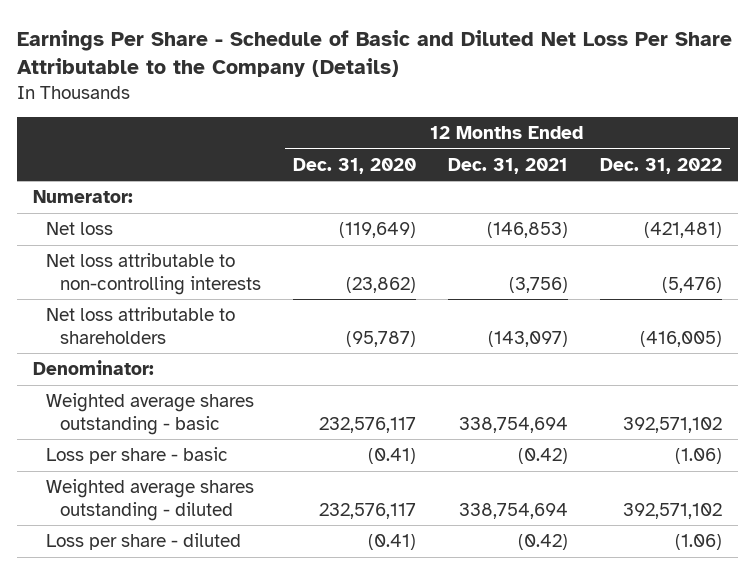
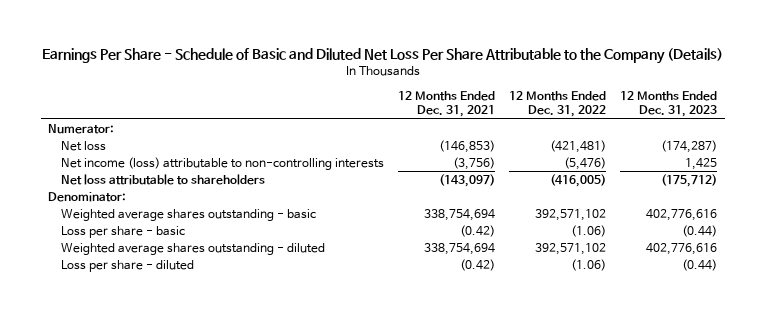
- | 12 Months Ended Dec. 31, 2020 | 12 Months Ended Dec. 31, 2021 | 12 Months Ended Dec. 31, 2022
+ | 12 Months Ended Dec. 31, 2021 | 12 Months Ended Dec. 31, 2022 | 12 Months Ended Dec. 31, 2023
- Net loss attributable to non-controlling interests | (23,862) | (3,756) | (5,476)
+ Net income (loss) attributable to non-controlling interests | (3,756) | (5,476) | 1,425

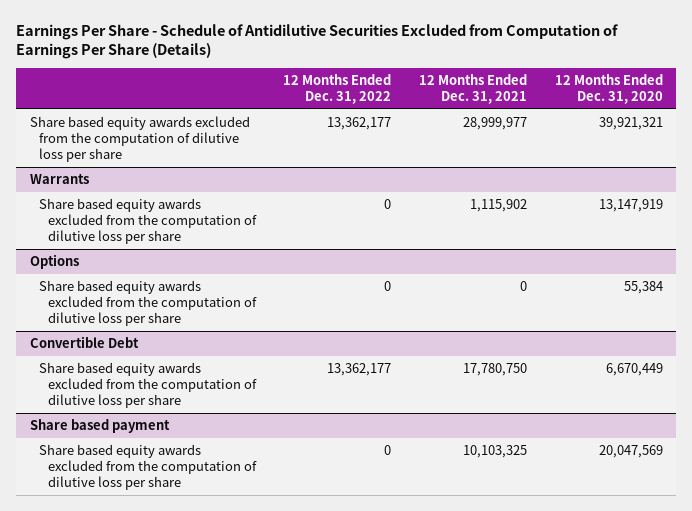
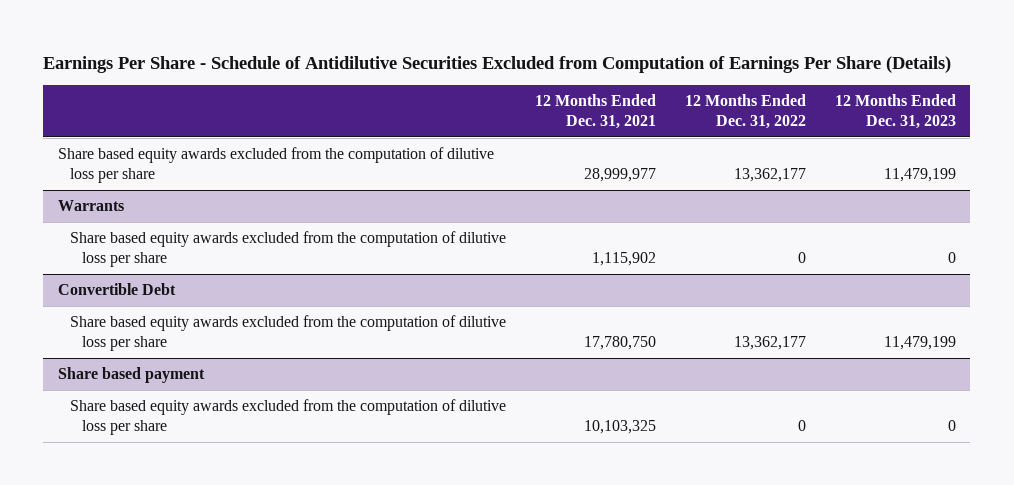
- | 12 Months Ended Dec. 31, 2022 | 12 Months Ended Dec. 31, 2021 | 12 Months Ended Dec. 31, 2020
+ | 12 Months Ended Dec. 31, 2021 | 12 Months Ended Dec. 31, 2022 | 12 Months Ended Dec. 31, 2023
- Options
- Share based equity awards excluded from the computation of dilutive loss per share | 0 | 0 | 55,384

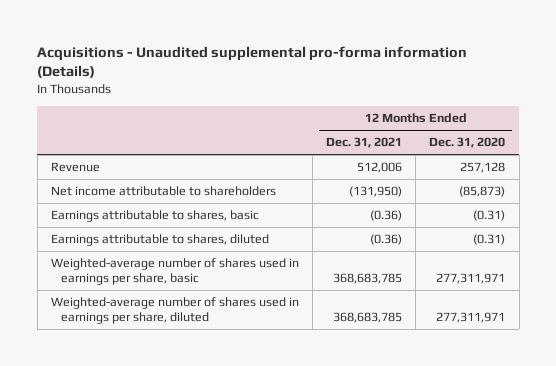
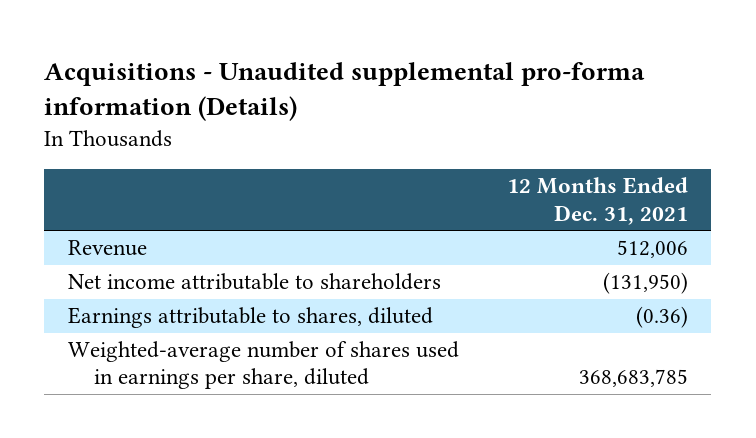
- | 12 Months Ended Dec. 31, 2021 | 12 Months Ended Dec. 31, 2020
+ | 12 Months Ended Dec. 31, 2021
- Earnings attributable to shares, basic | (0.36) | (0.31)
- Weighted-average number of shares used in earnings per share, basic | 368,683,785 | 277,311,971

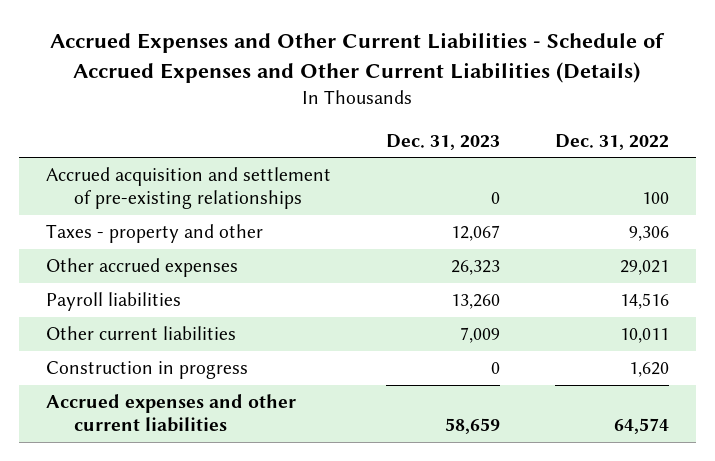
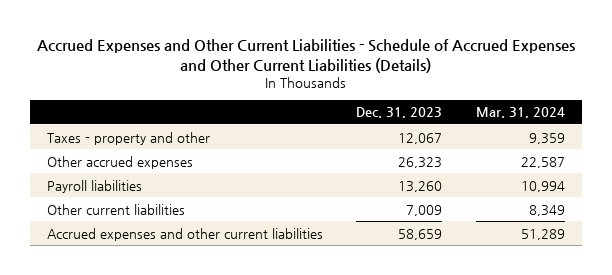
- | Dec. 31, 2023 | Dec. 31, 2022
+ | Dec. 31, 2023 | Mar. 31, 2024
- Accrued acquisition and settlement of pre-existing relationships | 0 | 100
- Construction in progress | 0 | 1,620

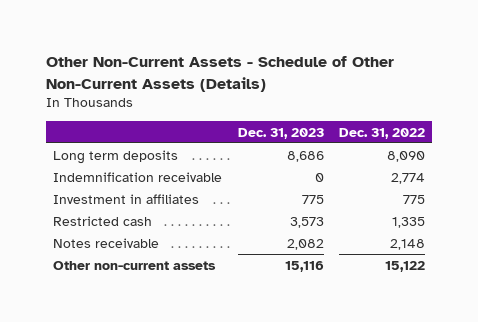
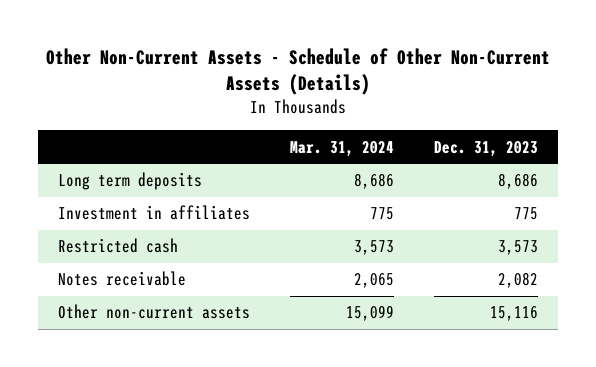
- | Dec. 31, 2023 | Dec. 31, 2022
+ | Mar. 31, 2024 | Dec. 31, 2023
- Indemnification receivable | 0 | 2,774

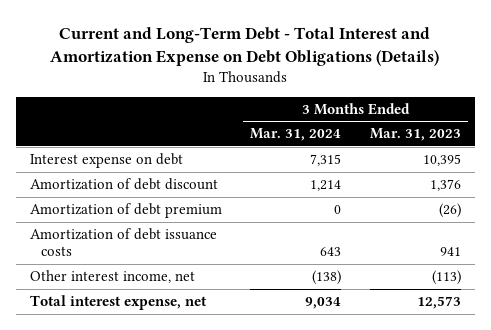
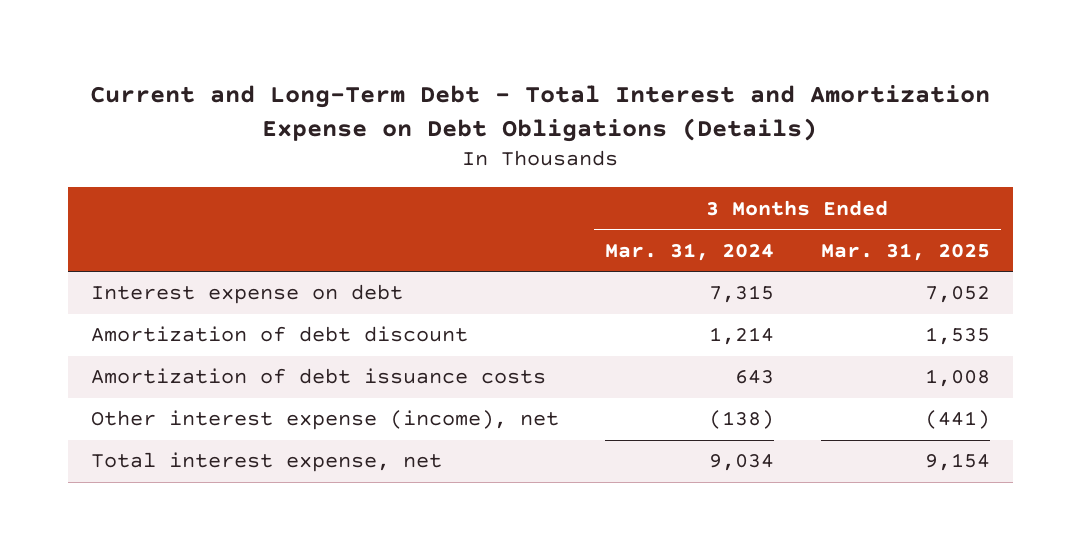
- | 3 Months Ended Mar. 31, 2024 | 3 Months Ended Mar. 31, 2023
+ | 3 Months Ended Mar. 31, 2024 | 3 Months Ended Mar. 31, 2025
- Amortization of debt premium | 0 | (26)
- Other interest income, net | (138) | (113)
+ Other interest expense (income), net | (138) | (441)

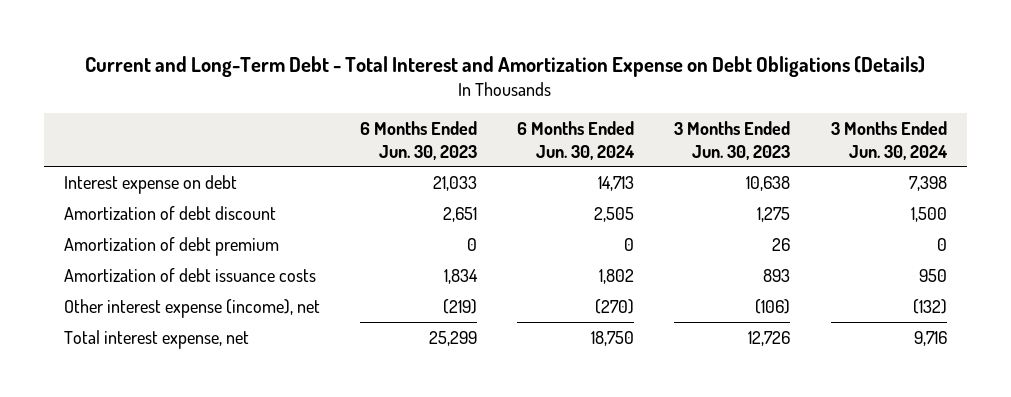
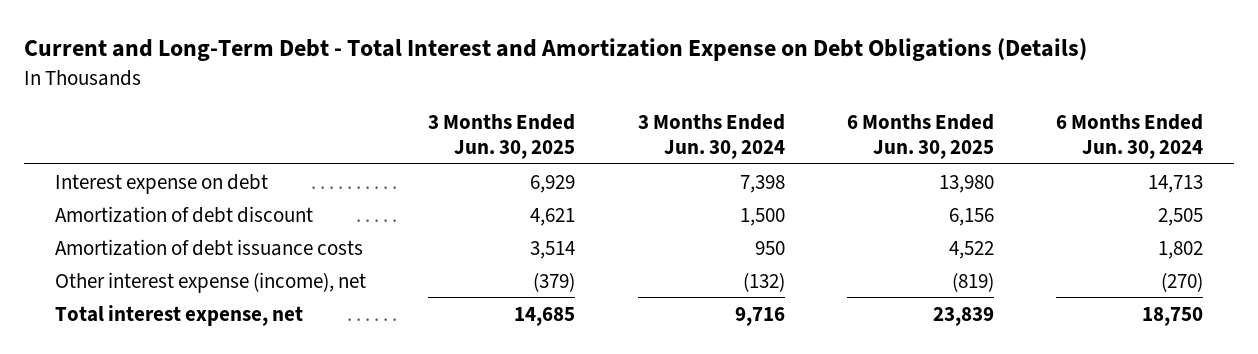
- | 6 Months Ended Jun. 30, 2023 | 6 Months Ended Jun. 30, 2024 | 3 Months Ended Jun. 30, 2023 | 3 Months Ended Jun. 30, 2024
+ | 3 Months Ended Jun. 30, 2025 | 3 Months Ended Jun. 30, 2024 | 6 Months Ended Jun. 30, 2025 | 6 Months Ended Jun. 30, 2024
- Amortization of debt premium | 0 | 0 | 26 | 0

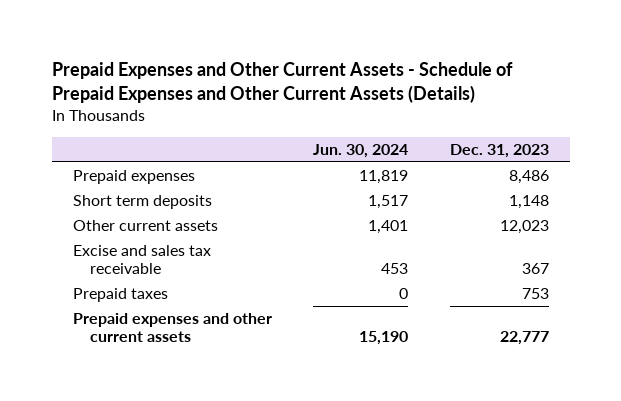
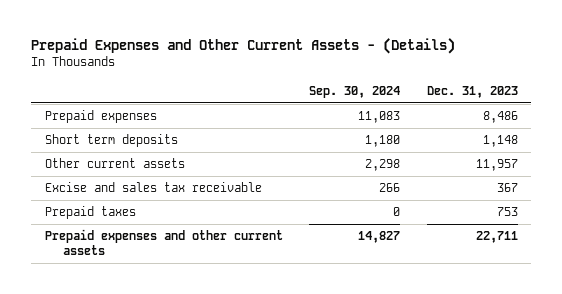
- Prepaid Expenses and Other Current Assets - Schedule of Prepaid Expenses and Other Current Assets (Details)
+ Prepaid Expenses and Other Current Assets - (Details)
- | Jun. 30, 2024 | Dec. 31, 2023
+ | Sep. 30, 2024 | Dec. 31, 2023
- Other current assets | 1,401 | 12,023
+ Other current assets | 2,298 | 11,957
- Prepaid expenses and other current assets | 15,190 | 22,777
+ Prepaid expenses and other current assets | 14,827 | 22,711

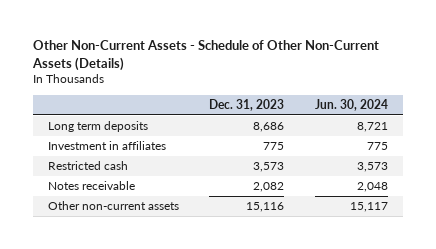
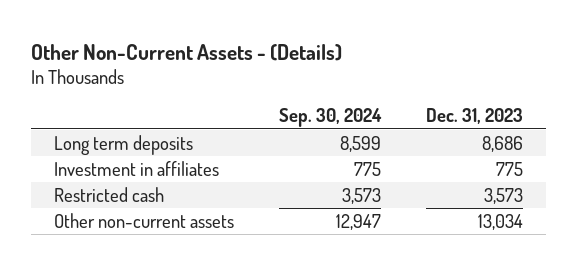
- Other Non-Current Assets - Schedule of Other Non-Current Assets (Details)
+ Other Non-Current Assets - (Details)
- | Dec. 31, 2023 | Jun. 30, 2024
+ | Sep. 30, 2024 | Dec. 31, 2023
- Notes receivable | 2,082 | 2,048
- Other non-current assets | 15,116 | 15,117
+ Other non-current assets | 12,947 | 13,034

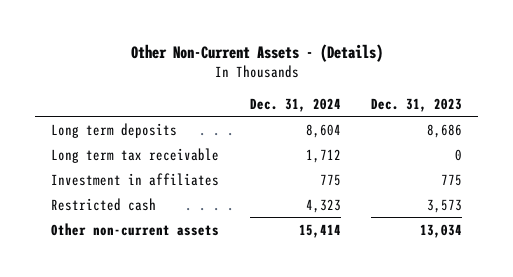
- | Sep. 30, 2024 | Dec. 31, 2023
+ | Dec. 31, 2024 | Dec. 31, 2023
+ Long term tax receivable | 1,712 | 0

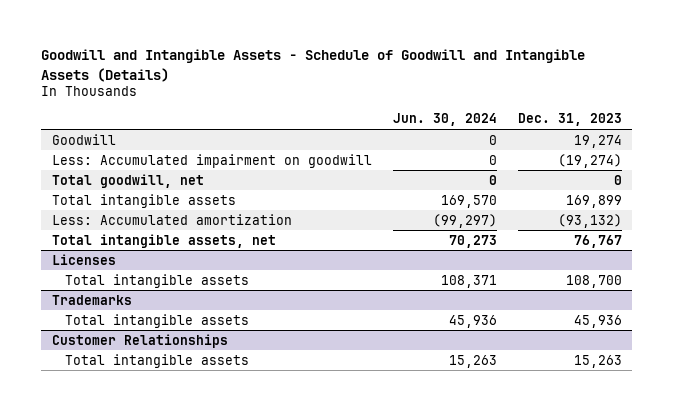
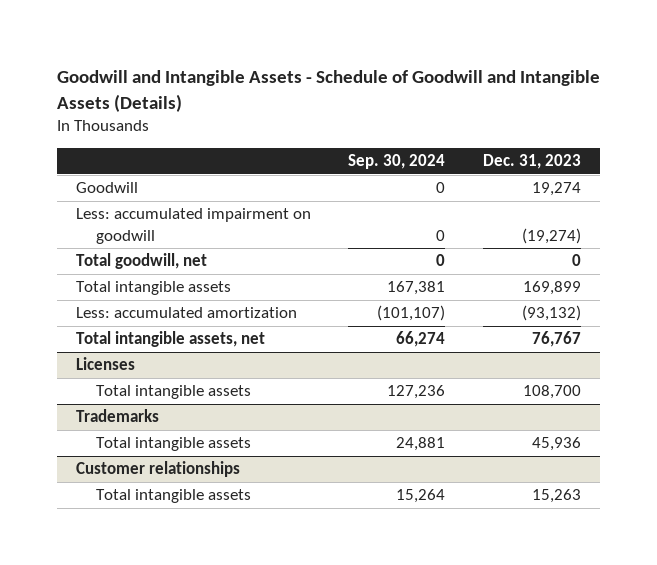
- | Jun. 30, 2024 | Dec. 31, 2023
+ | Sep. 30, 2024 | Dec. 31, 2023
- Less: Accumulated impairment on goodwill | 0 | (19,274)
+ Less: accumulated impairment on goodwill | 0 | (19,274)
- Less: Accumulated amortization | (99,297) | (93,132)
+ Less: accumulated amortization | (101,107) | (93,132)
- Customer Relationships
+ Customer relationships

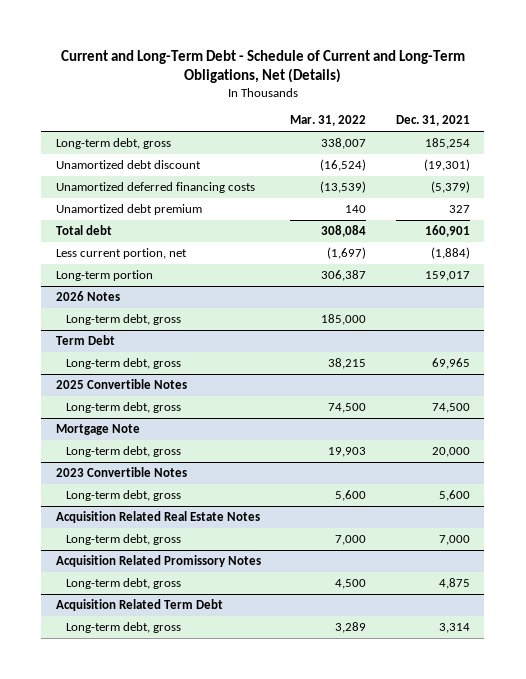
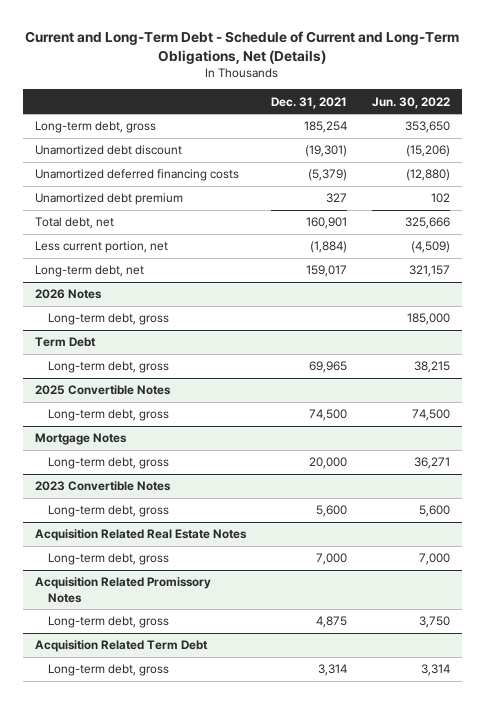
- | Mar. 31, 2022 | Dec. 31, 2021
+ | Dec. 31, 2021 | Jun. 30, 2022
- Total debt | 308,084 | 160,901
+ Total debt, net | 160,901 | 325,666
- Long-term portion | 306,387 | 159,017
+ Long-term debt, net | 159,017 | 321,157
- Mortgage Note
+ Mortgage Notes

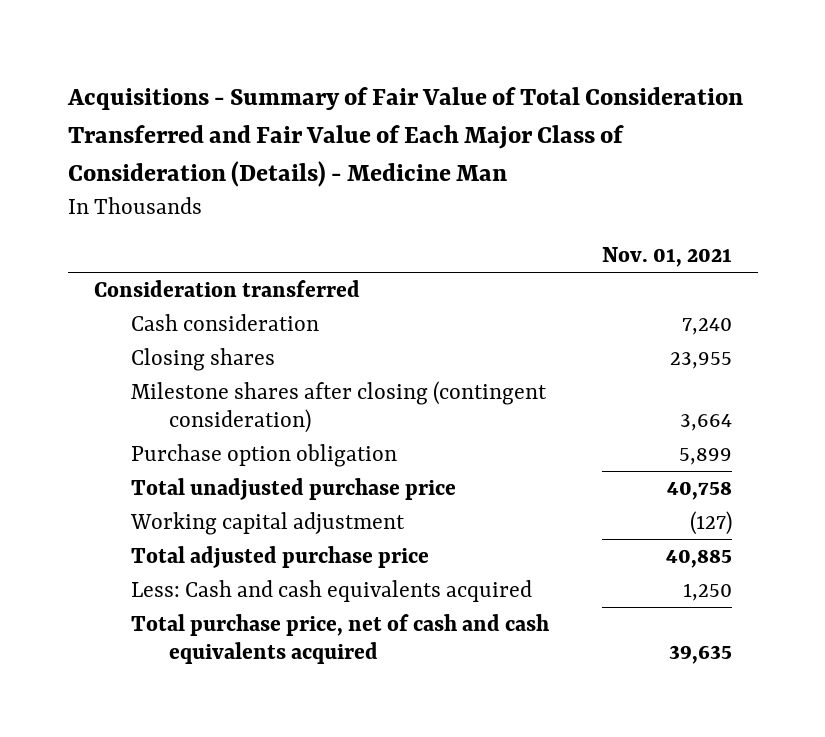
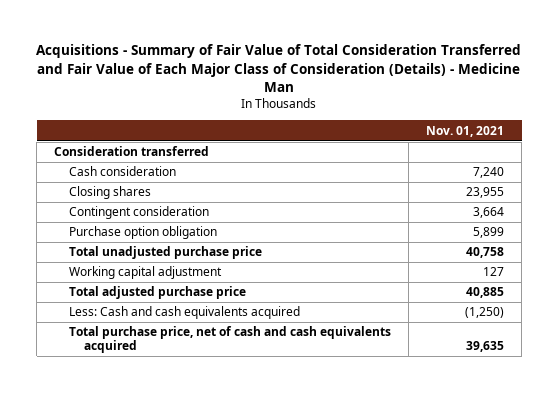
- Milestone shares after closing (contingent consideration) | 3,664
+ Contingent consideration | 3,664
- Working capital adjustment | (127)
+ Working capital adjustment | 127
- Less: Cash and cash equivalents acquired | 1,250
+ Less: Cash and cash equivalents acquired | (1,250)

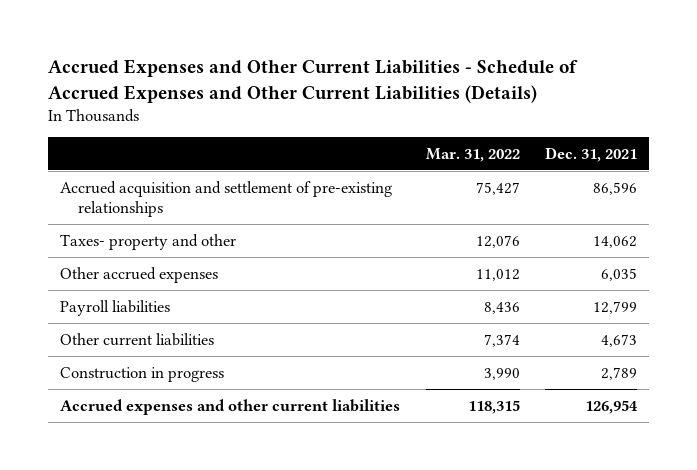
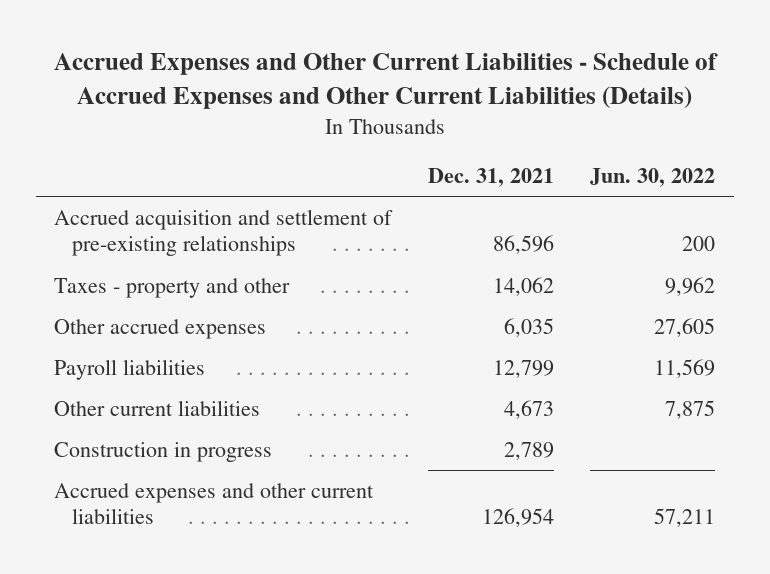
- | Mar. 31, 2022 | Dec. 31, 2021
+ | Dec. 31, 2021 | Jun. 30, 2022
- Taxes- property and other | 12,076 | 14,062
+ Taxes - property and other | 14,062 | 9,962

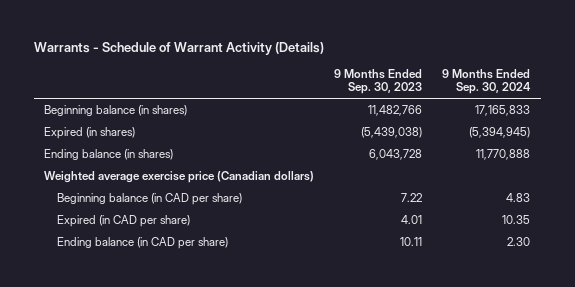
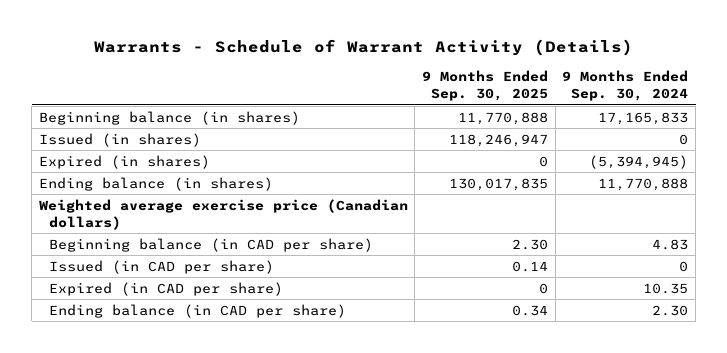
- | 9 Months Ended Sep. 30, 2023 | 9 Months Ended Sep. 30, 2024
+ | 9 Months Ended Sep. 30, 2025 | 9 Months Ended Sep. 30, 2024
+ Issued (in shares) | 118,246,947 | 0
+ Issued (in CAD per share) | 0.14 | 0

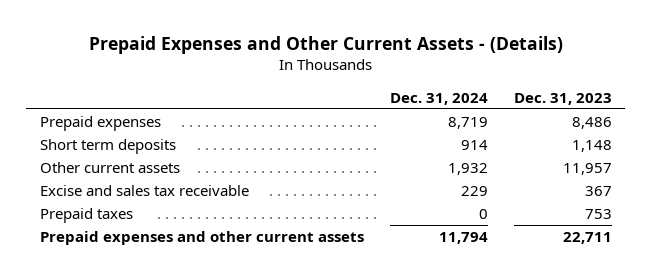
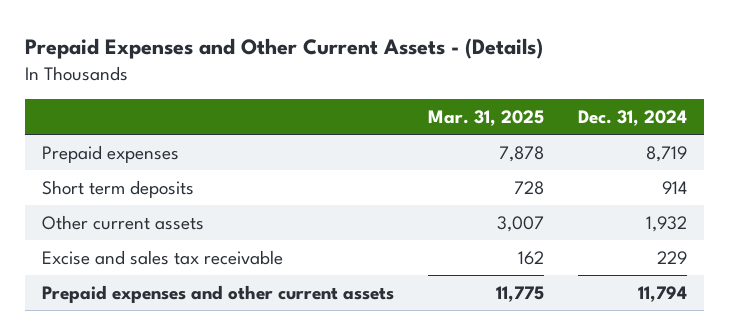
- | Dec. 31, 2024 | Dec. 31, 2023
+ | Mar. 31, 2025 | Dec. 31, 2024
- Prepaid taxes | 0 | 753

